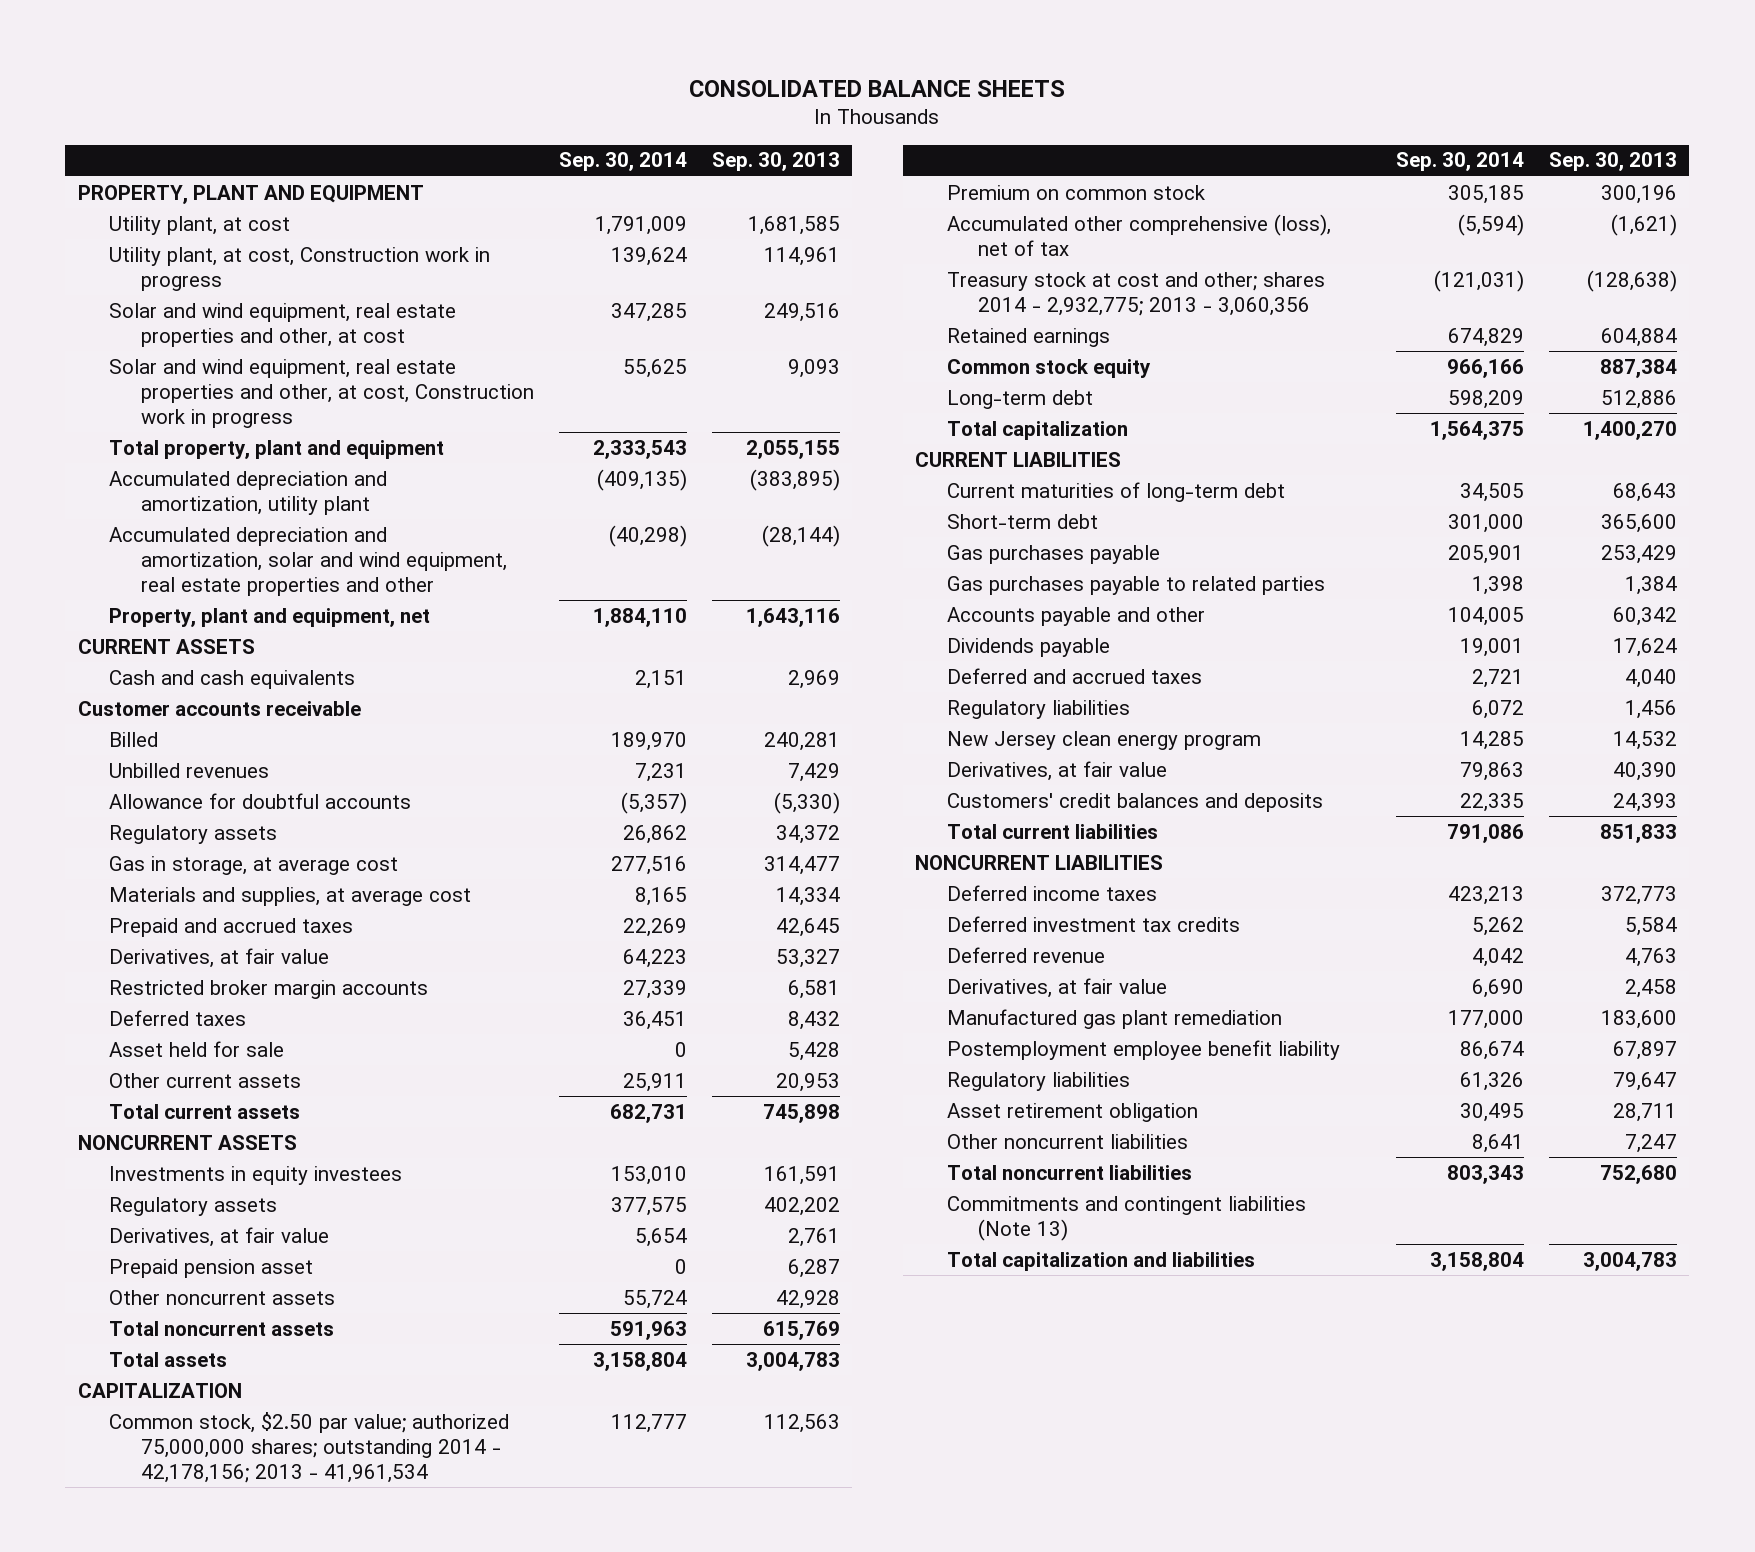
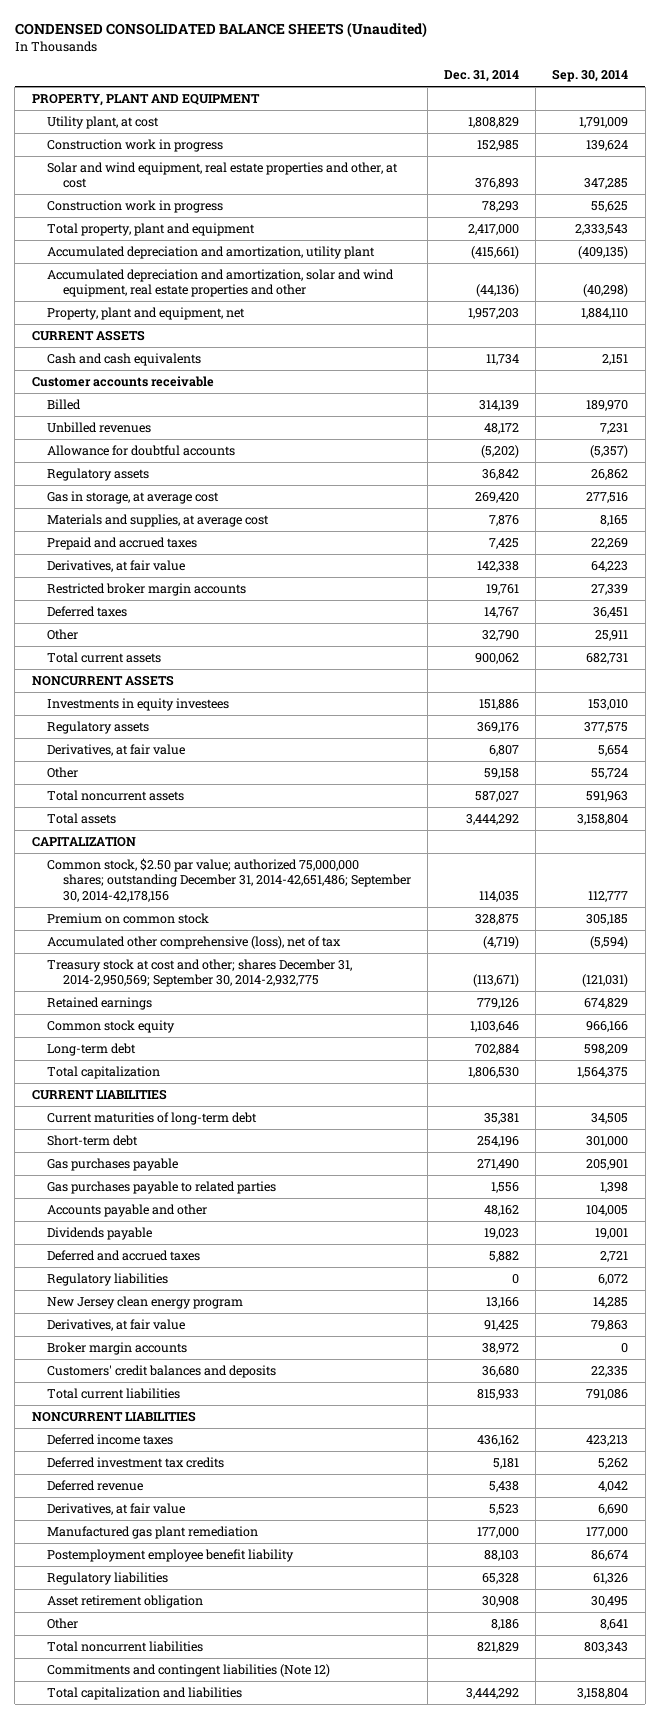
- CONSOLIDATED BALANCE SHEETS
+ CONDENSED CONSOLIDATED BALANCE SHEETS (Unaudited)
- | Sep. 30, 2014 | Sep. 30, 2013
+ | Dec. 31, 2014 | Sep. 30, 2014
- Utility plant, at cost, Construction work in progress | 139,624 | 114,961
+ Construction work in progress | 152,985 | 139,624
- Solar and wind equipment, real estate properties and other, at cost, Construction work in progress | 55,625 | 9,093
+ Construction work in progress | 78,293 | 55,625
- Asset held for sale | 0 | 5,428
- Other current assets | 25,911 | 20,953
+ Other | 32,790 | 25,911
- Prepaid pension asset | 0 | 6,287
- Other noncurrent assets | 55,724 | 42,928
+ Other | 59,158 | 55,724
- Common stock, $2.50 par value; authorized 75,000,000 shares; outstanding 2014 - 42,178,156; 2013 - 41,961,534 | 112,777 | 112,563
+ Common stock, $2.50 par value; authorized 75,000,000 shares; outstanding December 31, 2014-42,651,486; September 30, 2014-42,178,156 | 114,035 | 112,777
- Treasury stock at cost and other; shares 2014 - 2,932,775; 2013 - 3,060,356 | (121,031) | (128,638)
+ Treasury stock at cost and other; shares December 31, 2014-2,950,569; September 30, 2014-2,932,775 | (113,671) | (121,031)
+ Broker margin accounts | 38,972 | 0
- Other noncurrent liabilities | 8,641 | 7,247
+ Other | 8,186 | 8,641
- Commitments and contingent liabilities (Note 13)
+ Commitments and contingent liabilities (Note 12)

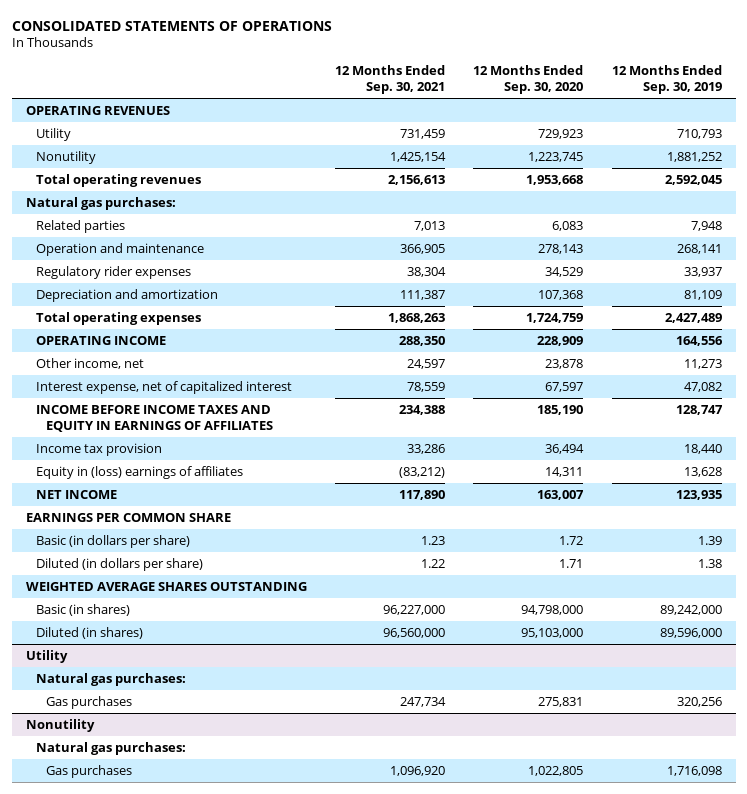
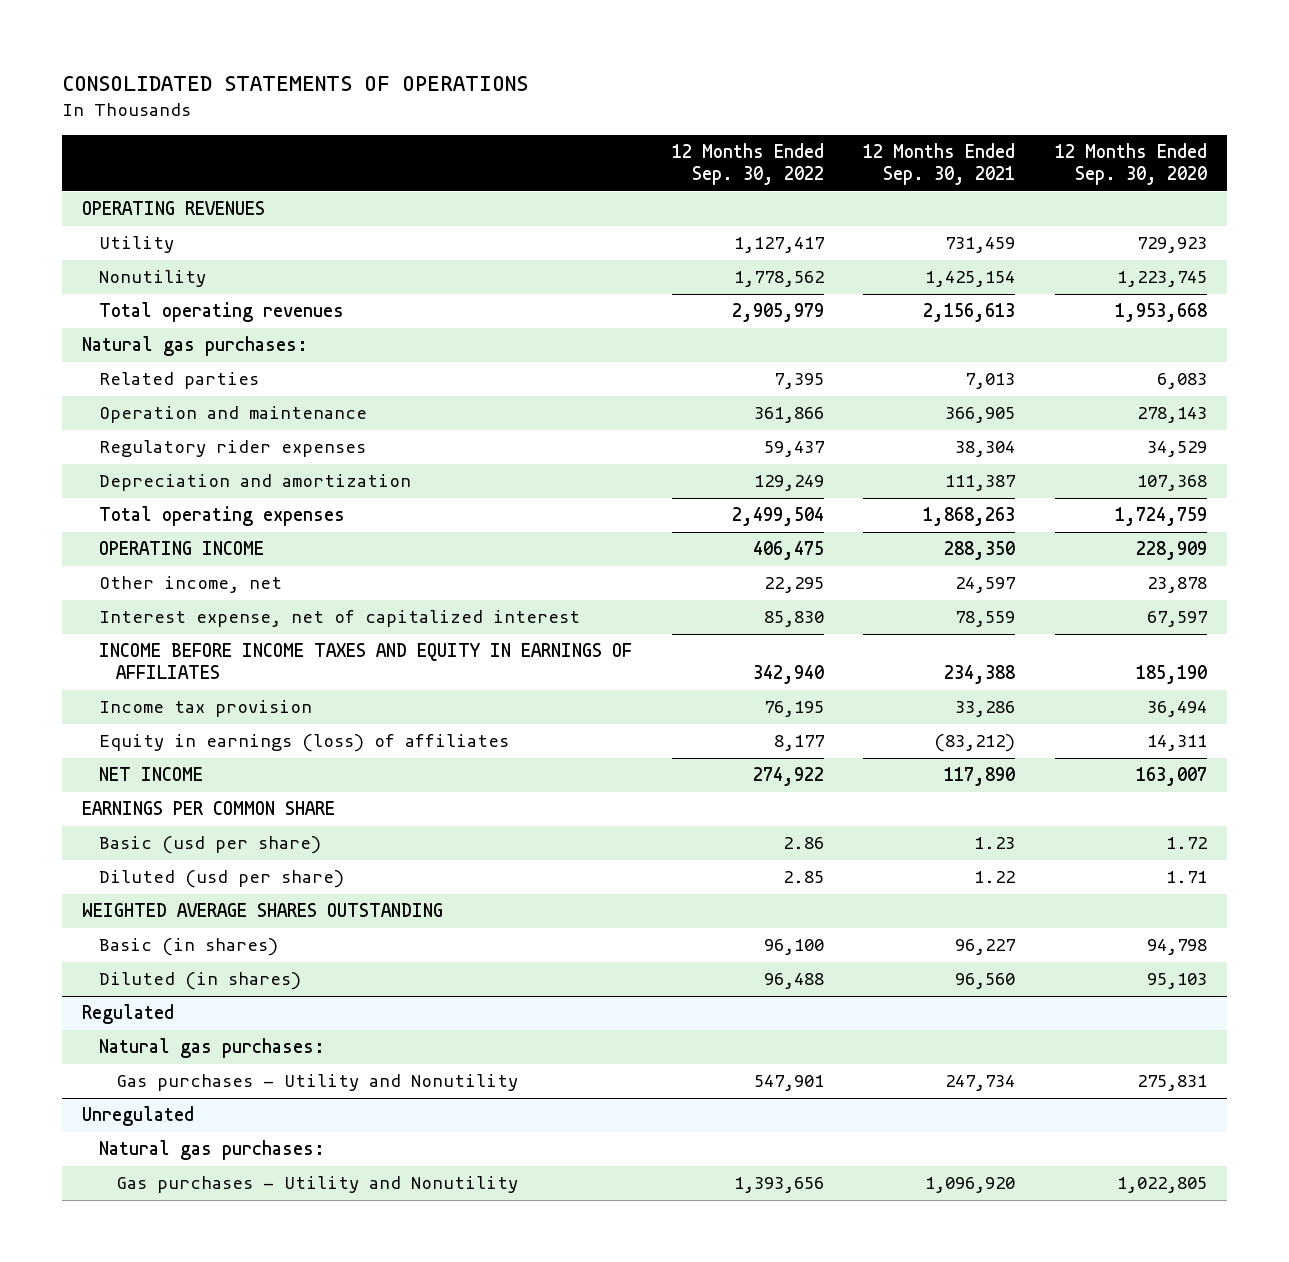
- | 12 Months Ended Sep. 30, 2021 | 12 Months Ended Sep. 30, 2020 | 12 Months Ended Sep. 30, 2019
+ | 12 Months Ended Sep. 30, 2022 | 12 Months Ended Sep. 30, 2021 | 12 Months Ended Sep. 30, 2020
- Equity in (loss) earnings of affiliates | (83,212) | 14,311 | 13,628
+ Equity in earnings (loss) of affiliates | 8,177 | (83,212) | 14,311
- Basic (in dollars per share) | 1.23 | 1.72 | 1.39
- Diluted (in dollars per share) | 1.22 | 1.71 | 1.38
+ Basic (usd per share) | 2.86 | 1.23 | 1.72
+ Diluted (usd per share) | 2.85 | 1.22 | 1.71
- Basic (in shares) | 96,227,000 | 94,798,000 | 89,242,000
- Diluted (in shares) | 96,560,000 | 95,103,000 | 89,596,000
- Utility
+ Basic (in shares) | 96,100 | 96,227 | 94,798
+ Diluted (in shares) | 96,488 | 96,560 | 95,103
+ Regulated
- Gas purchases | 247,734 | 275,831 | 320,256
- Nonutility
+ Gas purchases - Utility and Nonutility | 547,901 | 247,734 | 275,831
+ Unregulated
- Gas purchases | 1,096,920 | 1,022,805 | 1,716,098
+ Gas purchases - Utility and Nonutility | 1,393,656 | 1,096,920 | 1,022,805

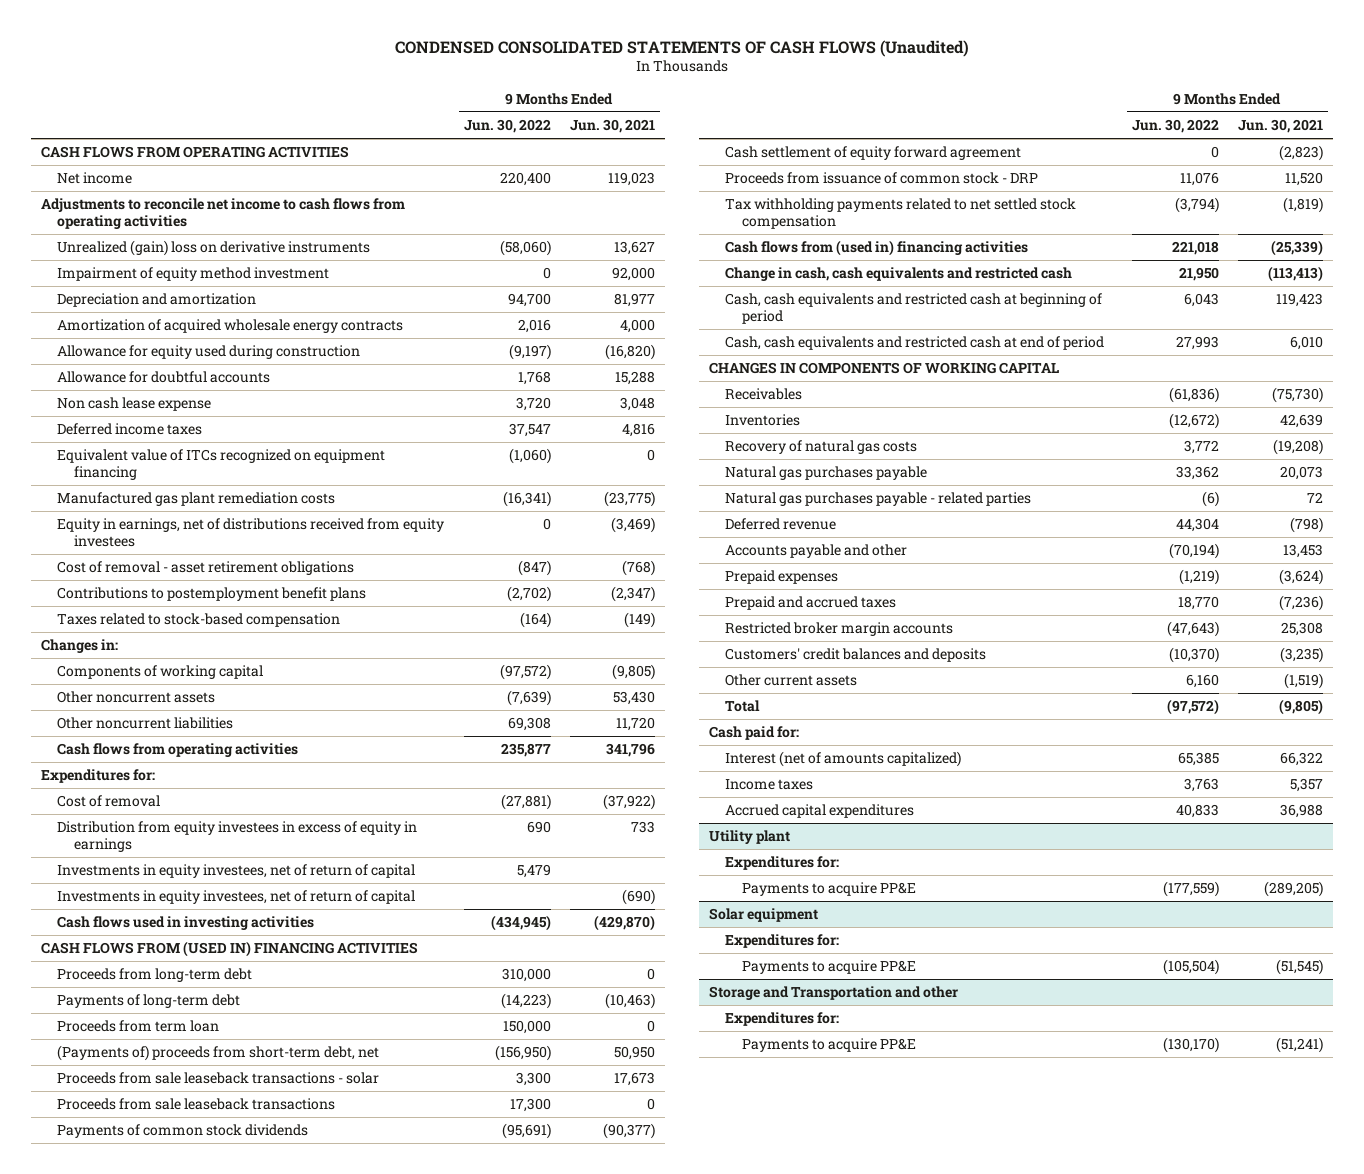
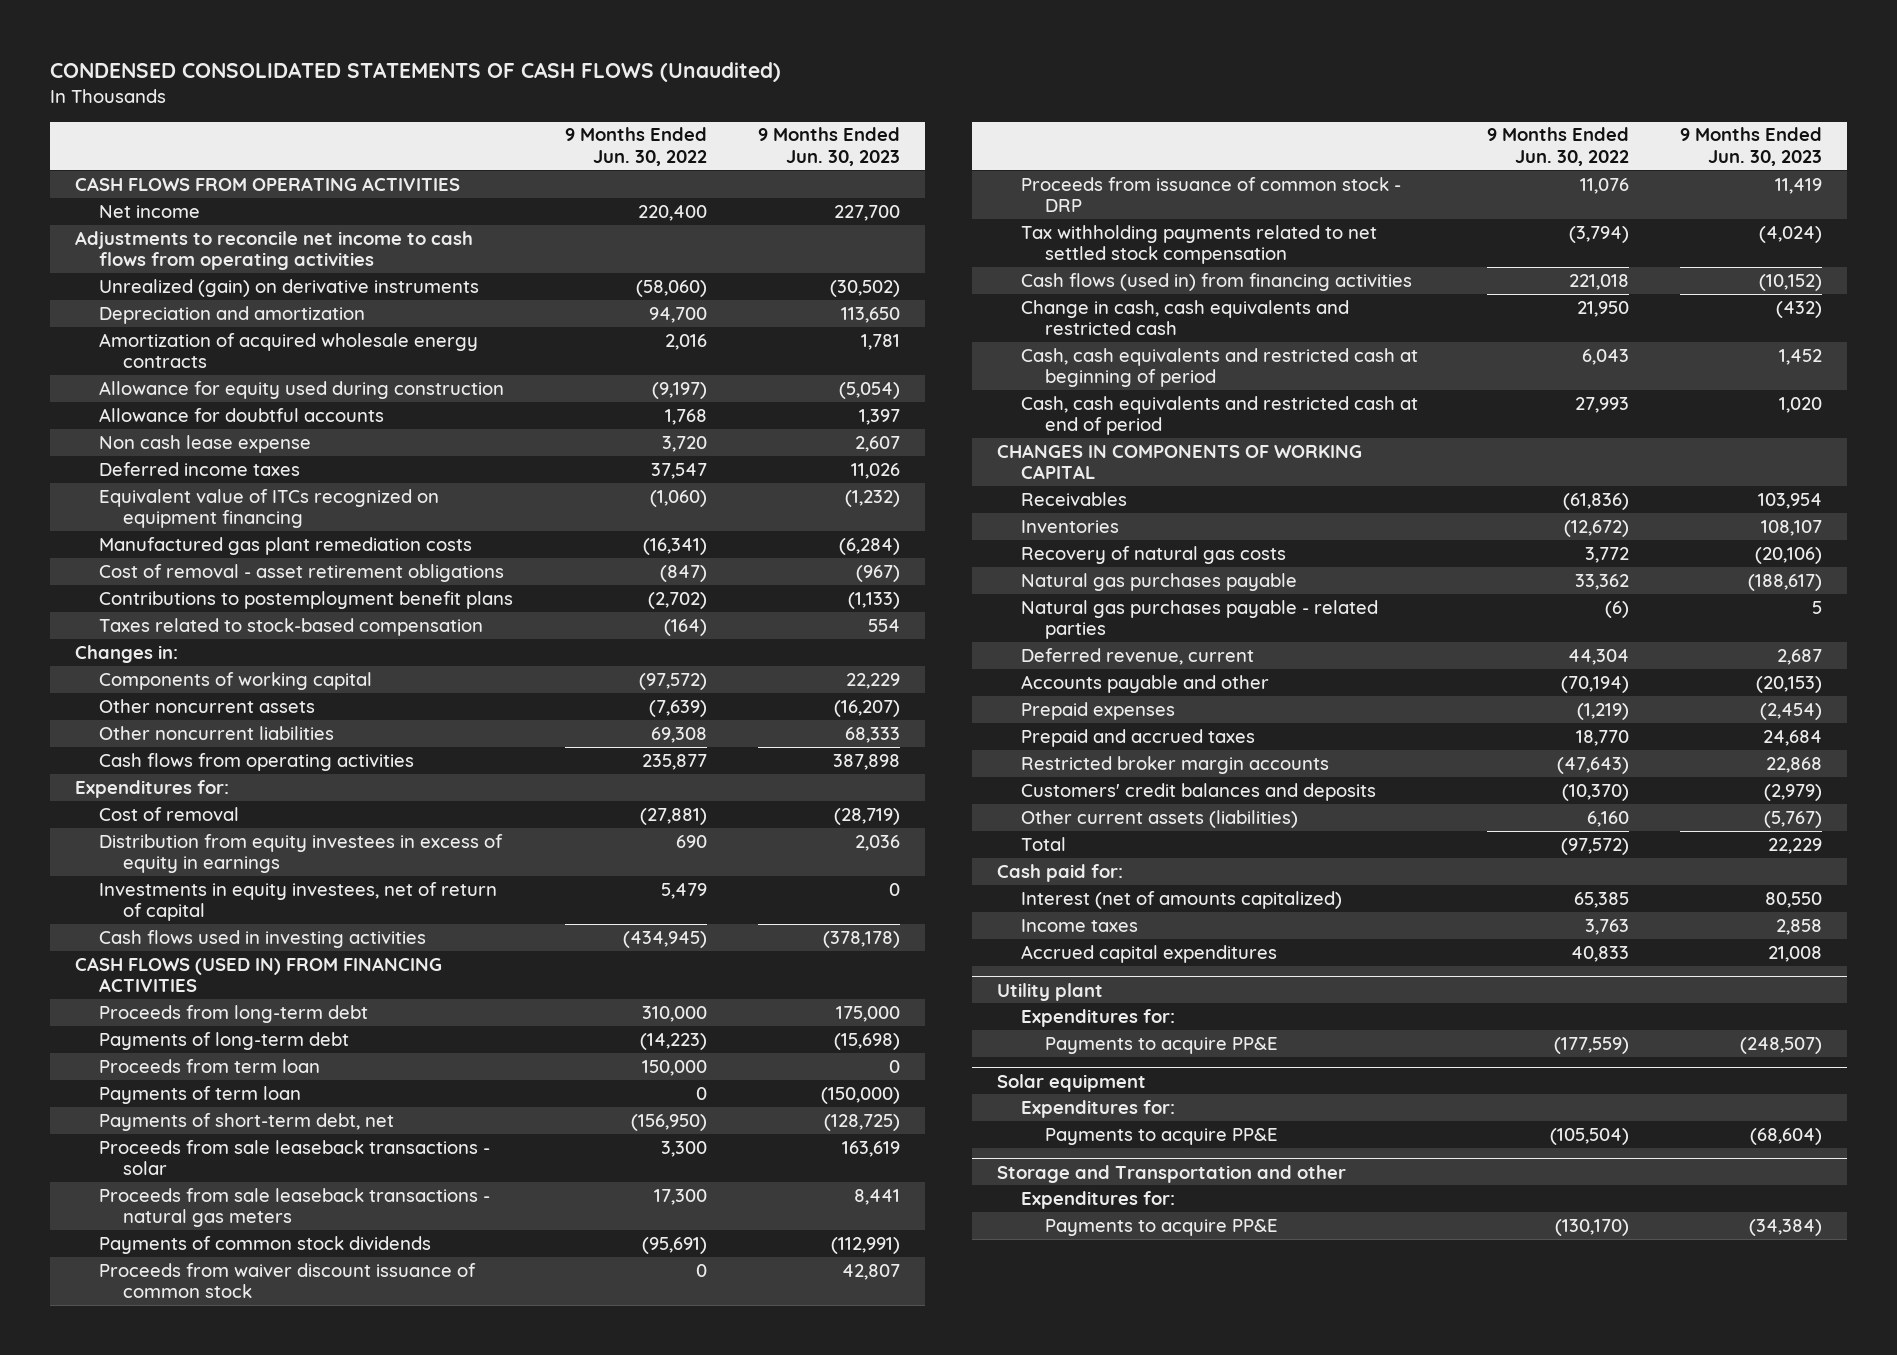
- | 9 Months Ended Jun. 30, 2022 | 9 Months Ended Jun. 30, 2021
+ | 9 Months Ended Jun. 30, 2022 | 9 Months Ended Jun. 30, 2023
- Unrealized (gain) loss on derivative instruments | (58,060) | 13,627
- Impairment of equity method investment | 0 | 92,000
+ Unrealized (gain) on derivative instruments | (58,060) | (30,502)
- Equity in earnings, net of distributions received from equity investees | 0 | (3,469)
- Investments in equity investees, net of return of capital | | (690)
- CASH FLOWS FROM (USED IN) FINANCING ACTIVITIES
+ CASH FLOWS (USED IN) FROM FINANCING ACTIVITIES
- (Payments of) proceeds from short-term debt, net | (156,950) | 50,950
+ Payments of term loan | 0 | (150,000)
+ Payments of short-term debt, net | (156,950) | (128,725)
- Proceeds from sale leaseback transactions | 17,300 | 0
+ Proceeds from sale leaseback transactions - natural gas meters | 17,300 | 8,441
- Cash settlement of equity forward agreement | 0 | (2,823)
+ Proceeds from waiver discount issuance of common stock | 0 | 42,807
- Cash flows from (used in) financing activities | 221,018 | (25,339)
+ Cash flows (used in) from financing activities | 221,018 | (10,152)
- Deferred revenue | 44,304 | (798)
+ Deferred revenue, current | 44,304 | 2,687
- Other current assets | 6,160 | (1,519)
+ Other current assets (liabilities) | 6,160 | (5,767)

